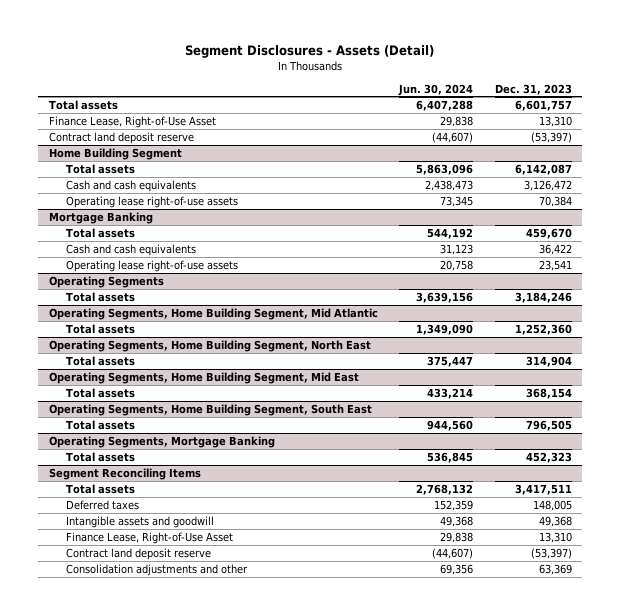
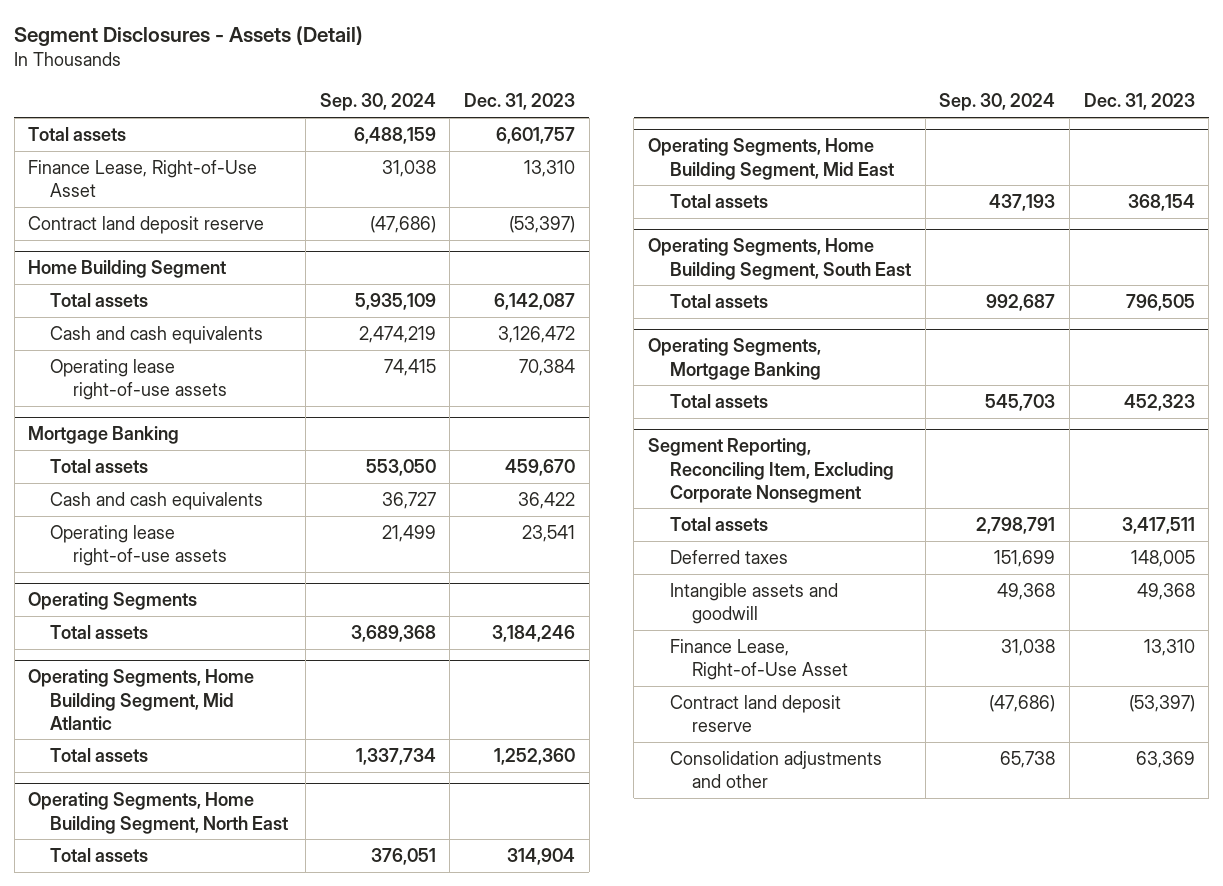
- | Jun. 30, 2024 | Dec. 31, 2023
+ | Sep. 30, 2024 | Dec. 31, 2023
- Segment Reconciling Items
+ Segment Reporting, Reconciling Item, Excluding Corporate Nonsegment

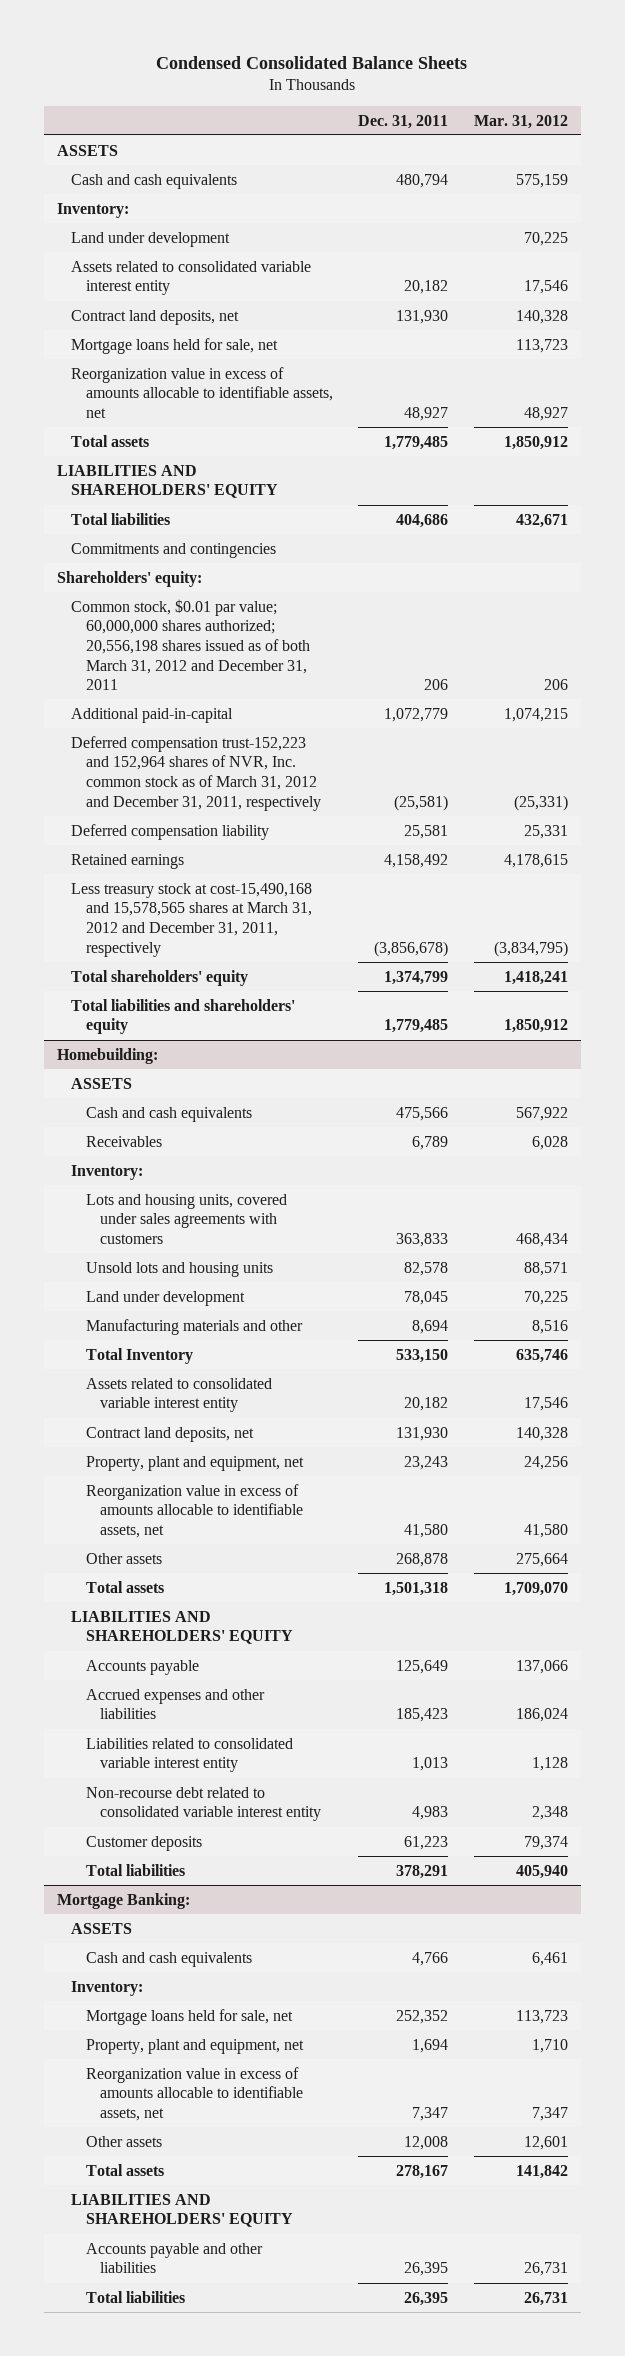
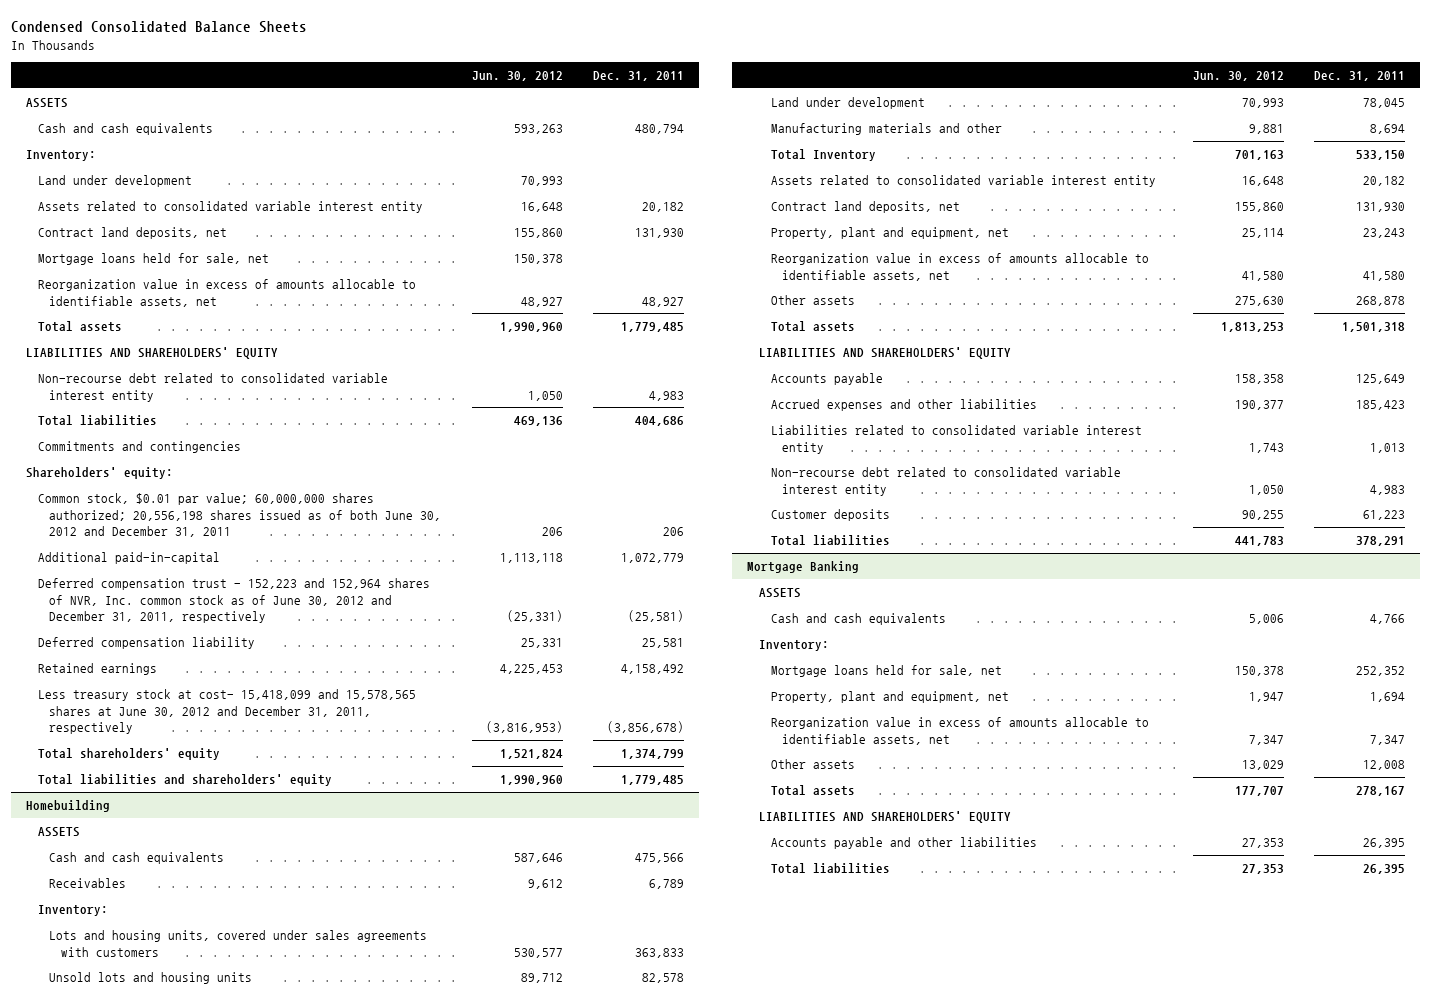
- | Dec. 31, 2011 | Mar. 31, 2012
+ | Jun. 30, 2012 | Dec. 31, 2011
+ Non-recourse debt related to consolidated variable interest entity | 1,050 | 4,983
- Common stock, $0.01 par value; 60,000,000 shares authorized; 20,556,198 shares issued as of both March 31, 2012 and December 31, 2011 | 206 | 206
+ Common stock, $0.01 par value; 60,000,000 shares authorized; 20,556,198 shares issued as of both June 30, 2012 and December 31, 2011 | 206 | 206
- Deferred compensation trust-152,223 and 152,964 shares of NVR, Inc. common stock as of March 31, 2012 and December 31, 2011, respectively | (25,581) | (25,331)
+ Deferred compensation trust - 152,223 and 152,964 shares of NVR, Inc. common stock as of June 30, 2012 and December 31, 2011, respectively | (25,331) | (25,581)
- Less treasury stock at cost-15,490,168 and 15,578,565 shares at March 31, 2012 and December 31, 2011, respectively | (3,856,678) | (3,834,795)
+ Less treasury stock at cost- 15,418,099 and 15,578,565 shares at June 30, 2012 and December 31, 2011, respectively | (3,816,953) | (3,856,678)
- Homebuilding:
+ Homebuilding
- Mortgage Banking:
+ Mortgage Banking

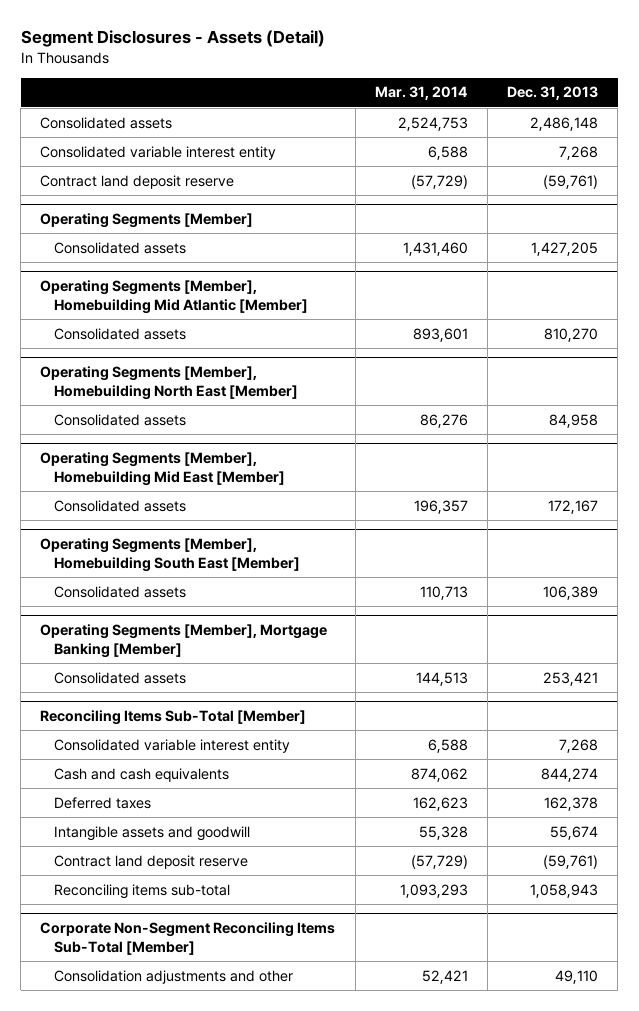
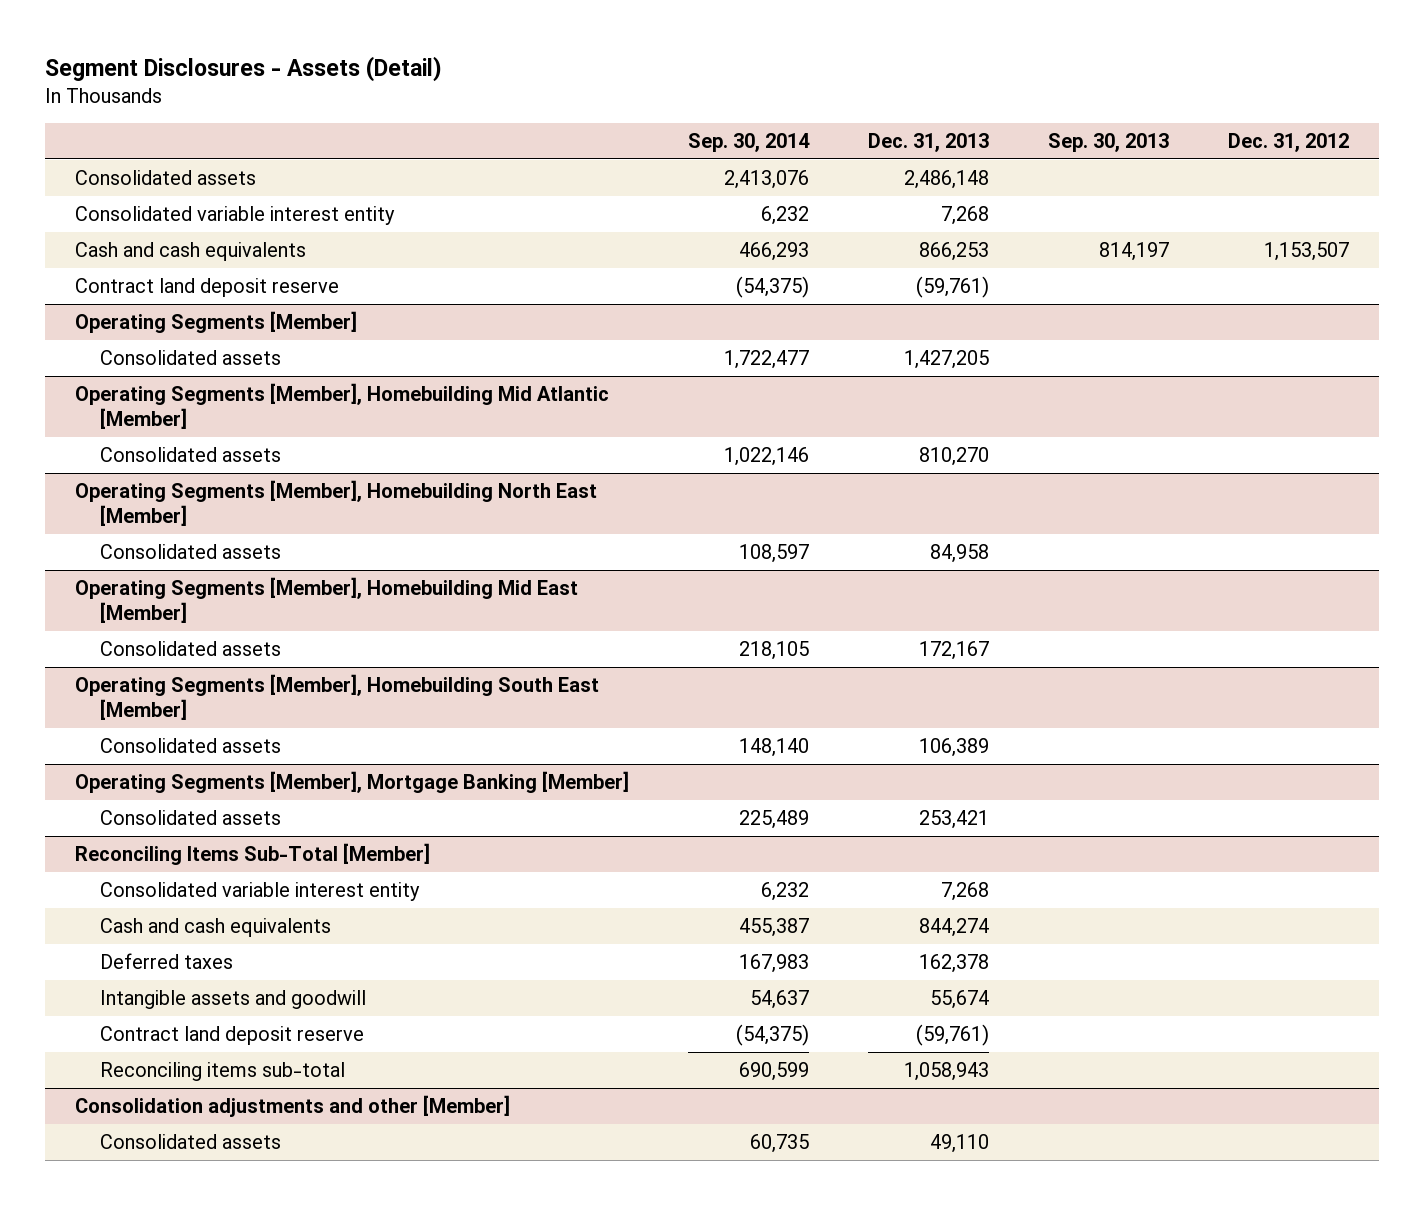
- | Mar. 31, 2014 | Dec. 31, 2013
+ | Sep. 30, 2014 | Dec. 31, 2013 | Sep. 30, 2013 | Dec. 31, 2012
+ Cash and cash equivalents | 466,293 | 866,253 | 814,197 | 1,153,507
- Corporate Non-Segment Reconciling Items Sub-Total [Member]
- Consolidation adjustments and other | 52,421 | 49,110
+ Consolidation adjustments and other [Member]
+ Consolidated assets | 60,735 | 49,110 | |

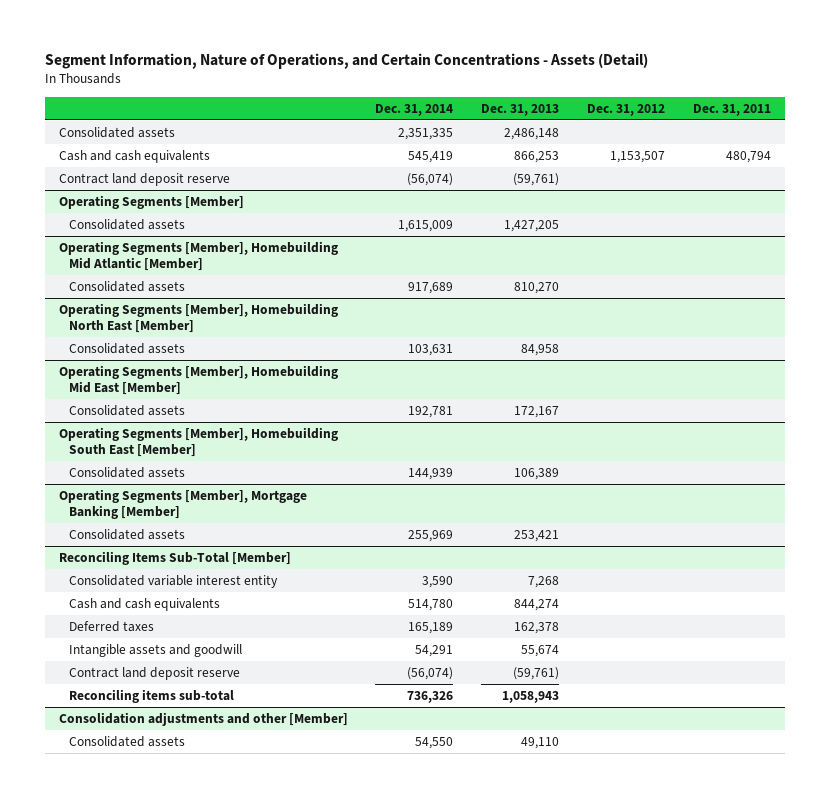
- Segment Disclosures - Assets (Detail)
+ Segment Information, Nature of Operations, and Certain Concentrations - Assets (Detail)
- | Sep. 30, 2014 | Dec. 31, 2013 | Sep. 30, 2013 | Dec. 31, 2012
+ | Dec. 31, 2014 | Dec. 31, 2013 | Dec. 31, 2012 | Dec. 31, 2011
- Consolidated variable interest entity | 6,232 | 7,268 | |

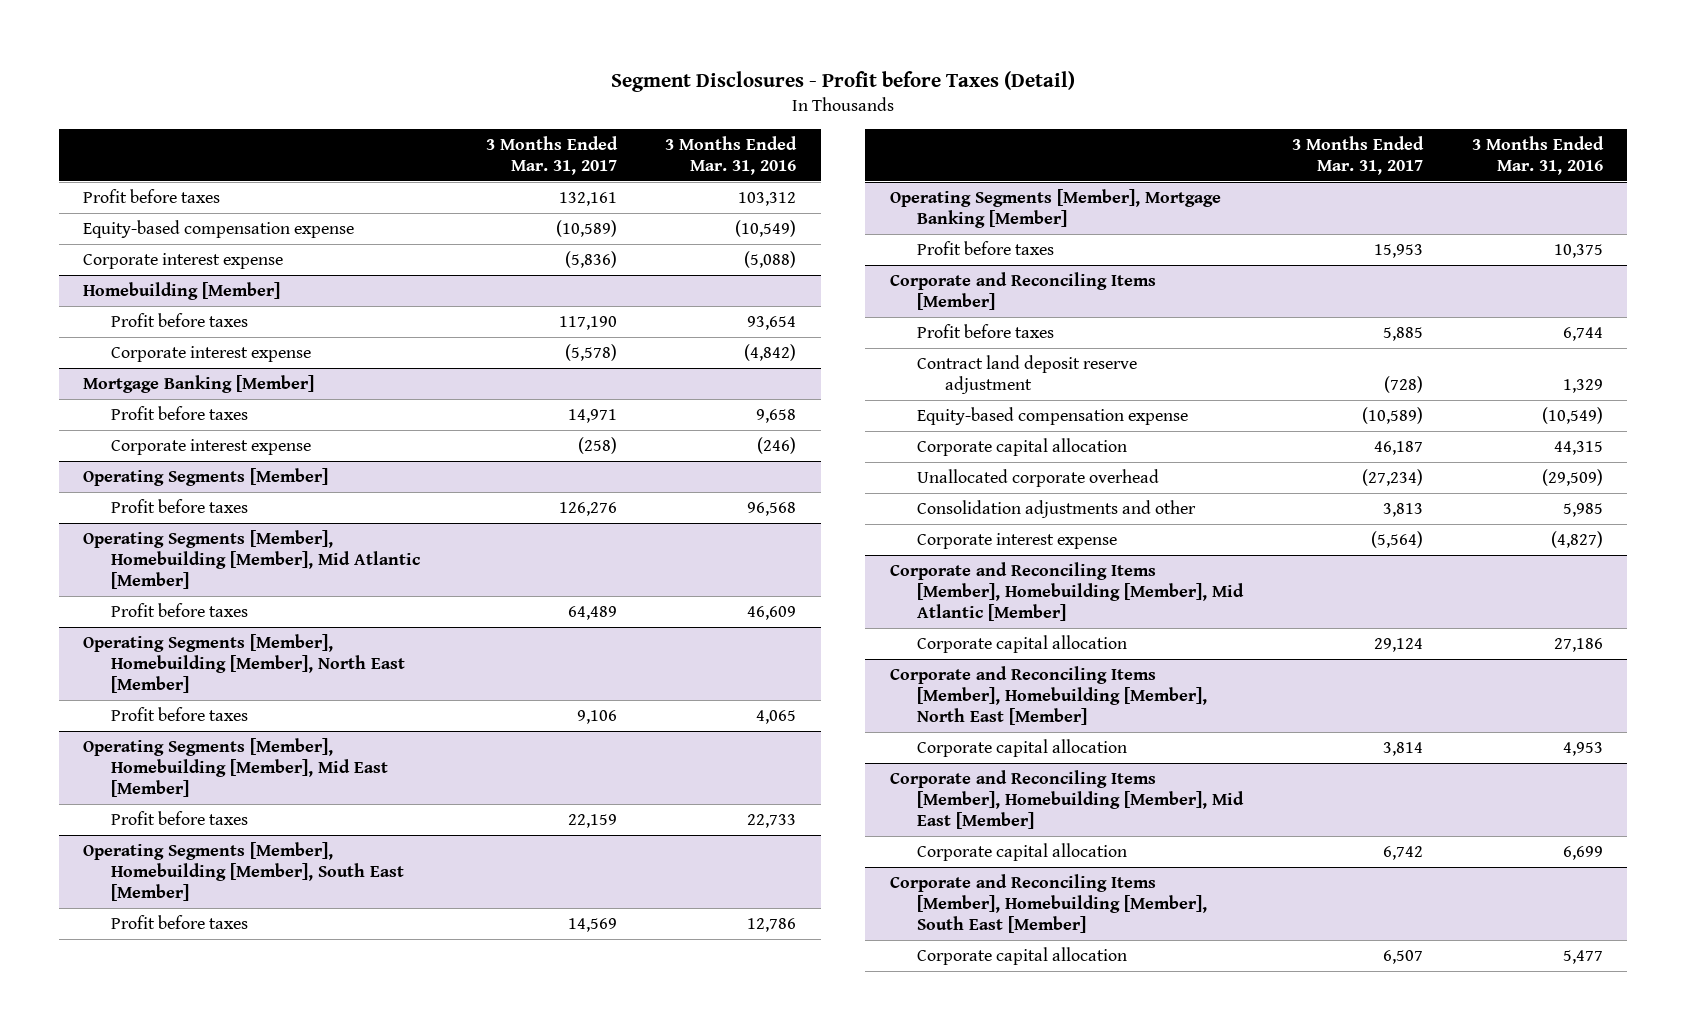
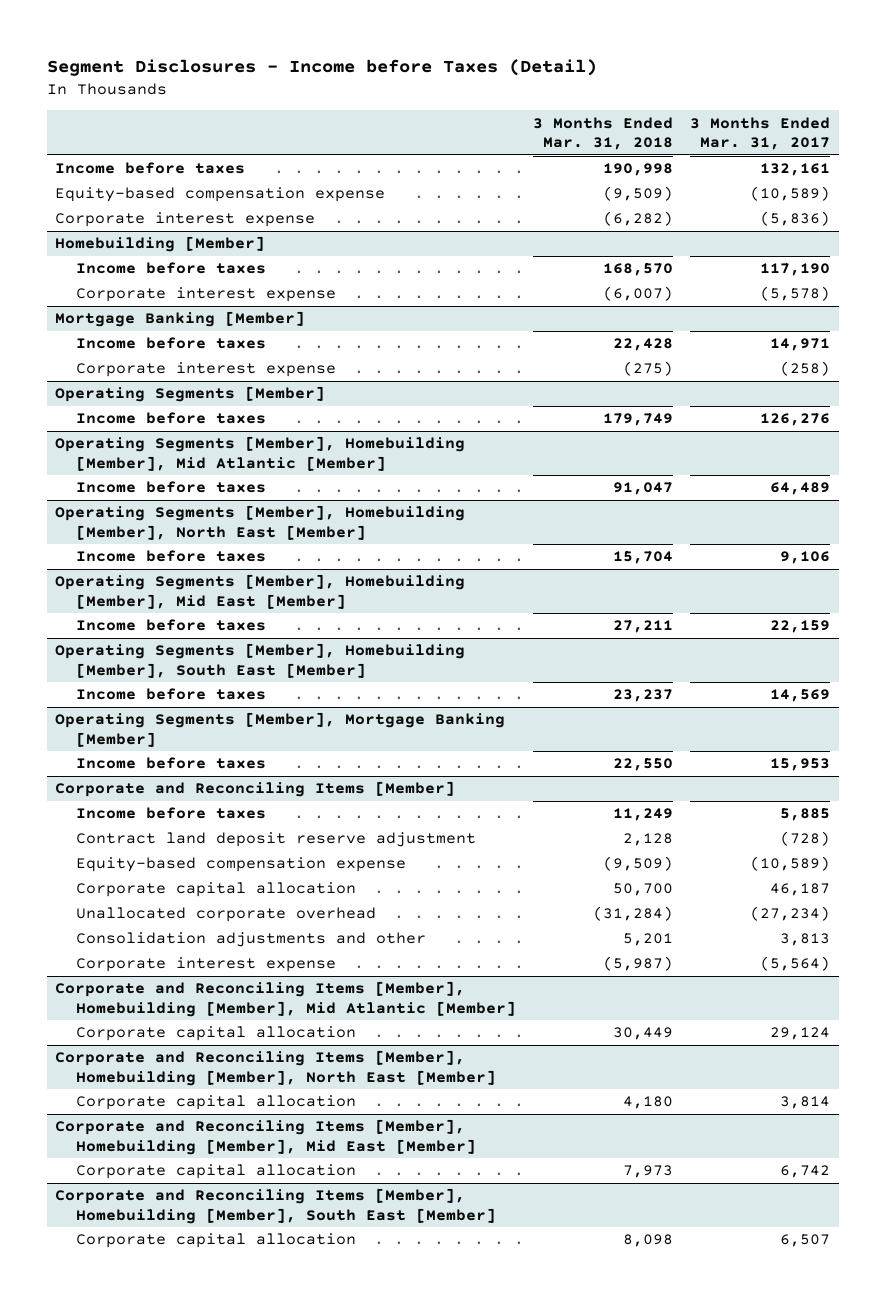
- Segment Disclosures - Profit before Taxes (Detail)
+ Segment Disclosures - Income before Taxes (Detail)
- | 3 Months Ended Mar. 31, 2017 | 3 Months Ended Mar. 31, 2016
+ | 3 Months Ended Mar. 31, 2018 | 3 Months Ended Mar. 31, 2017
- Profit before taxes | 132,161 | 103,312
+ Income before taxes | 190,998 | 132,161
@ Homebuilding [Member]
- Profit before taxes | 117,190 | 93,654
+ Income before taxes | 168,570 | 117,190
@ Mortgage Banking [Member]
- Profit before taxes | 14,971 | 9,658
+ Income before taxes | 22,428 | 14,971
@ Operating Segments [Member]
- Profit before taxes | 126,276 | 96,568
+ Income before taxes | 179,749 | 126,276
@ Operating Segments [Member], Homebuilding [Member], Mid Atlantic [Member]
- Profit before taxes | 64,489 | 46,609
+ Income before taxes | 91,047 | 64,489
@ Operating Segments [Member], Homebuilding [Member], North East [Member]
- Profit before taxes | 9,106 | 4,065
+ Income before taxes | 15,704 | 9,106
@ Operating Segments [Member], Homebuilding [Member], Mid East [Member]
- Profit before taxes | 22,159 | 22,733
+ Income before taxes | 27,211 | 22,159
@ Operating Segments [Member], Homebuilding [Member], South East [Member]
- Profit before taxes | 14,569 | 12,786
+ Income before taxes | 23,237 | 14,569
@ Operating Segments [Member], Mortgage Banking [Member]
- Profit before taxes | 15,953 | 10,375
+ Income before taxes | 22,550 | 15,953
@ Corporate and Reconciling Items [Member]
- Profit before taxes | 5,885 | 6,744
+ Income before taxes | 11,249 | 5,885

